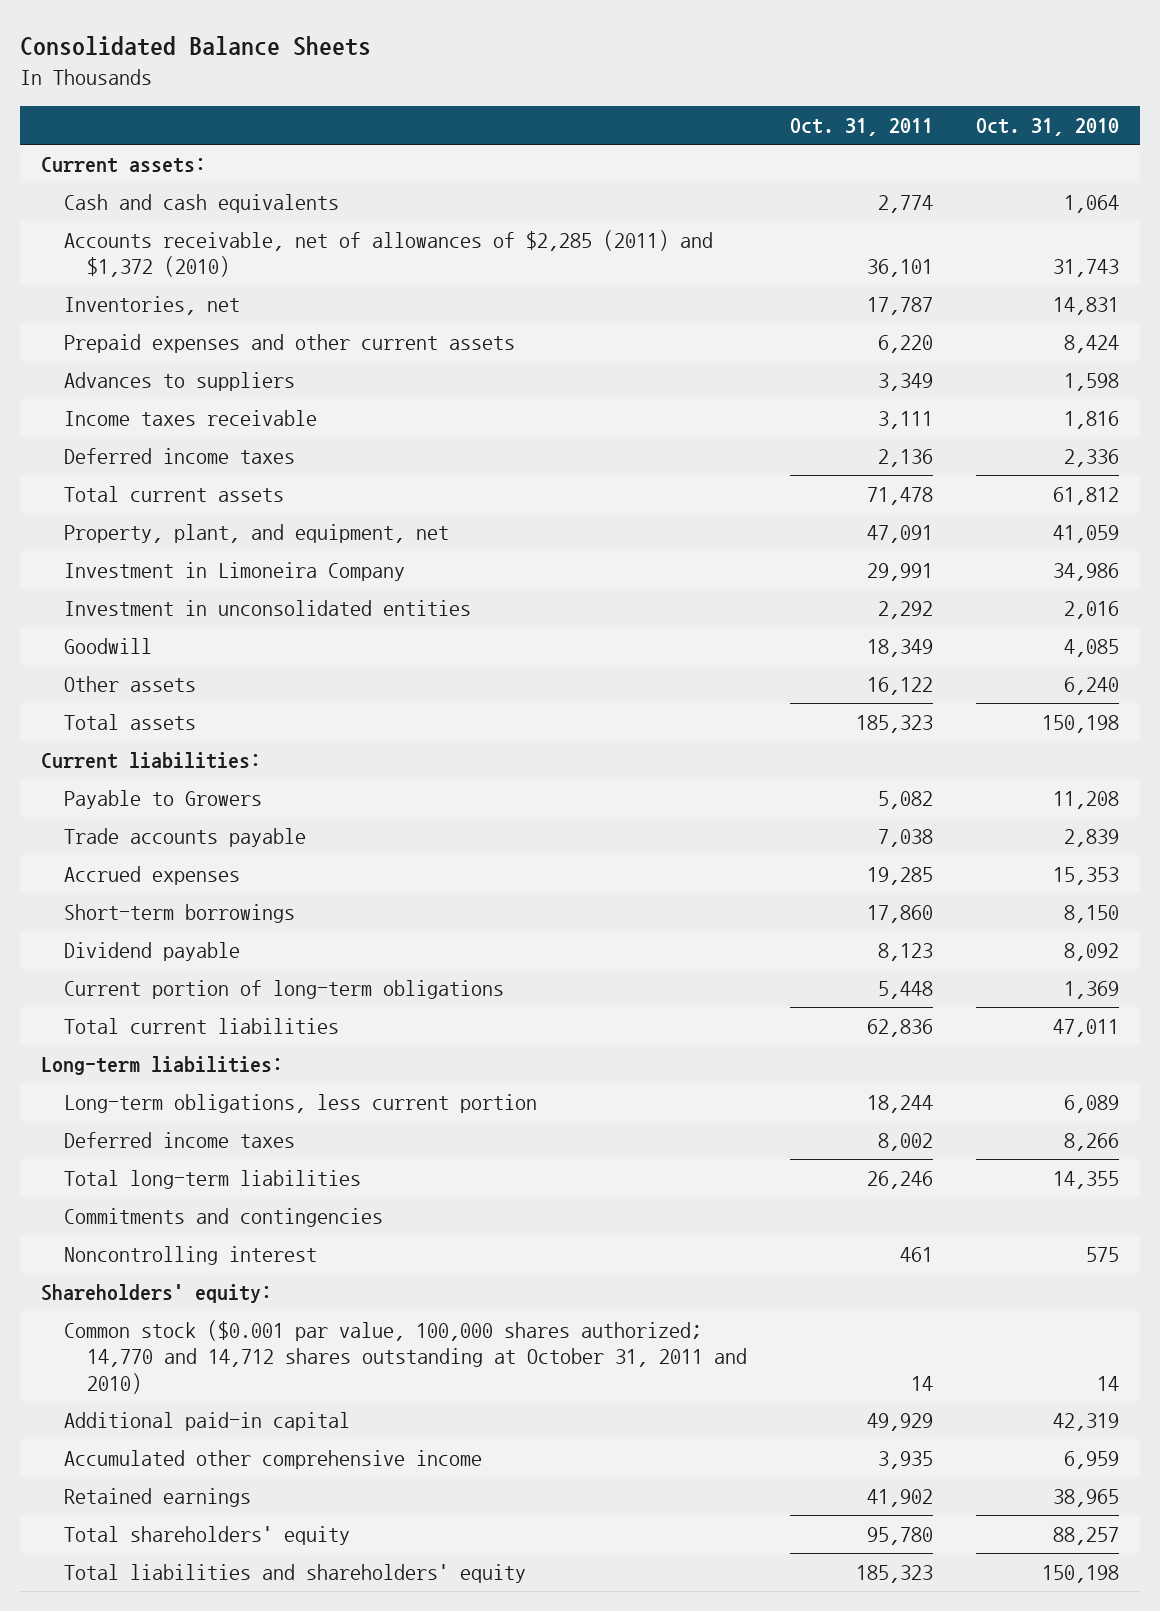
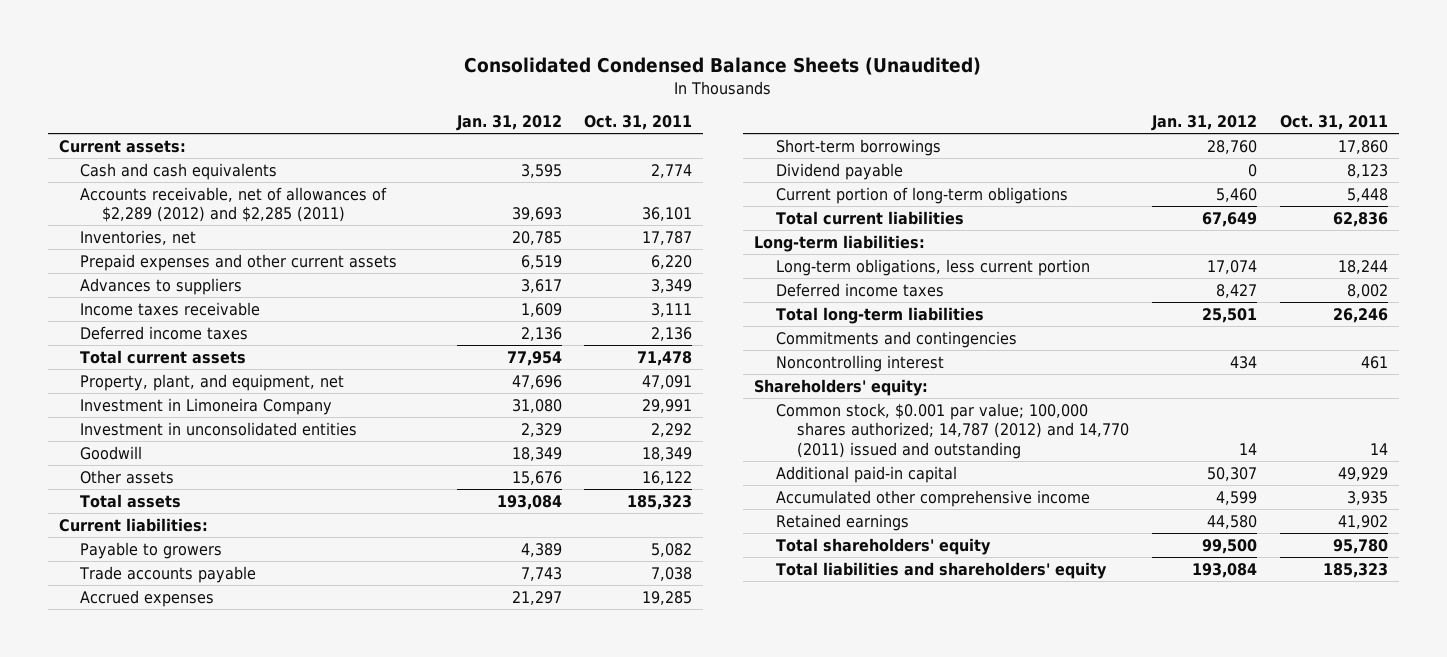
- Consolidated Balance Sheets
+ Consolidated Condensed Balance Sheets (Unaudited)
- | Oct. 31, 2011 | Oct. 31, 2010
+ | Jan. 31, 2012 | Oct. 31, 2011
- Accounts receivable, net of allowances of $2,285 (2011) and $1,372 (2010) | 36,101 | 31,743
+ Accounts receivable, net of allowances of $2,289 (2012) and $2,285 (2011) | 39,693 | 36,101
- Payable to Growers | 5,082 | 11,208
+ Payable to growers | 4,389 | 5,082
- Common stock ($0.001 par value, 100,000 shares authorized; 14,770 and 14,712 shares outstanding at October 31, 2011 and 2010) | 14 | 14
+ Common stock, $0.001 par value; 100,000 shares authorized; 14,787 (2012) and 14,770 (2011) issued and outstanding | 14 | 14

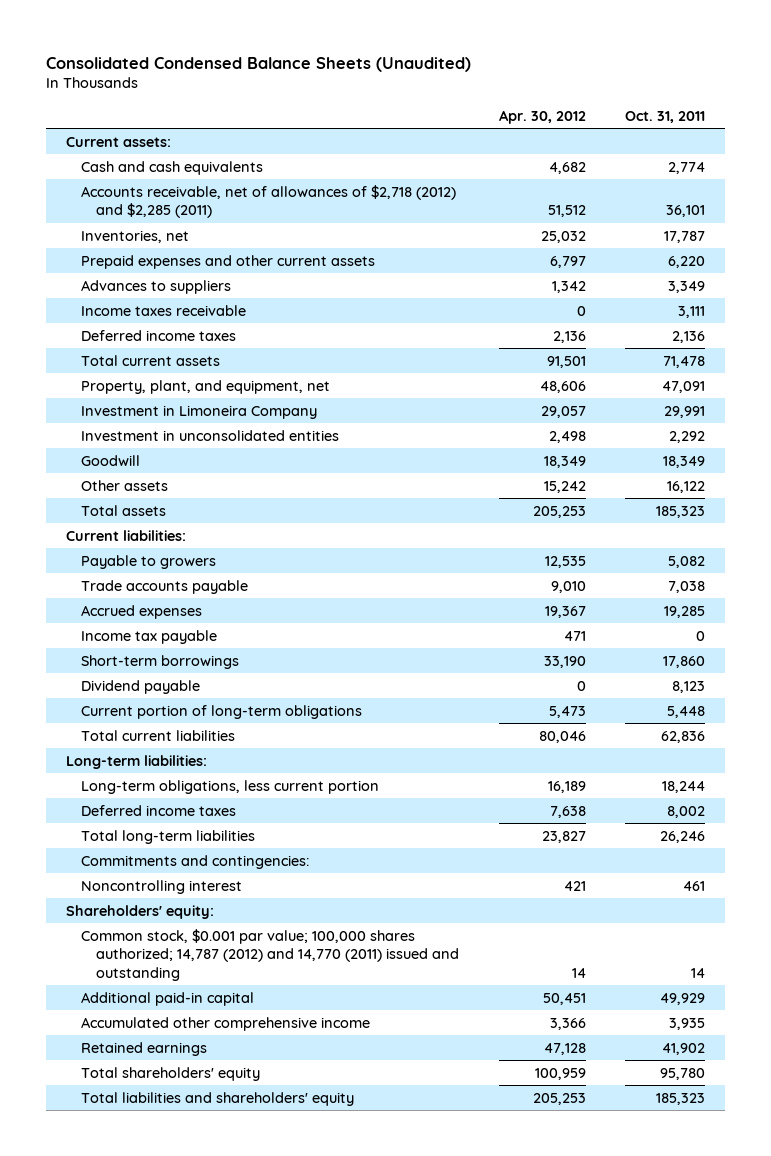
- | Jan. 31, 2012 | Oct. 31, 2011
+ | Apr. 30, 2012 | Oct. 31, 2011
- Accounts receivable, net of allowances of $2,289 (2012) and $2,285 (2011) | 39,693 | 36,101
+ Accounts receivable, net of allowances of $2,718 (2012) and $2,285 (2011) | 51,512 | 36,101
+ Income tax payable | 471 | 0
- Commitments and contingencies
+ Commitments and contingencies:

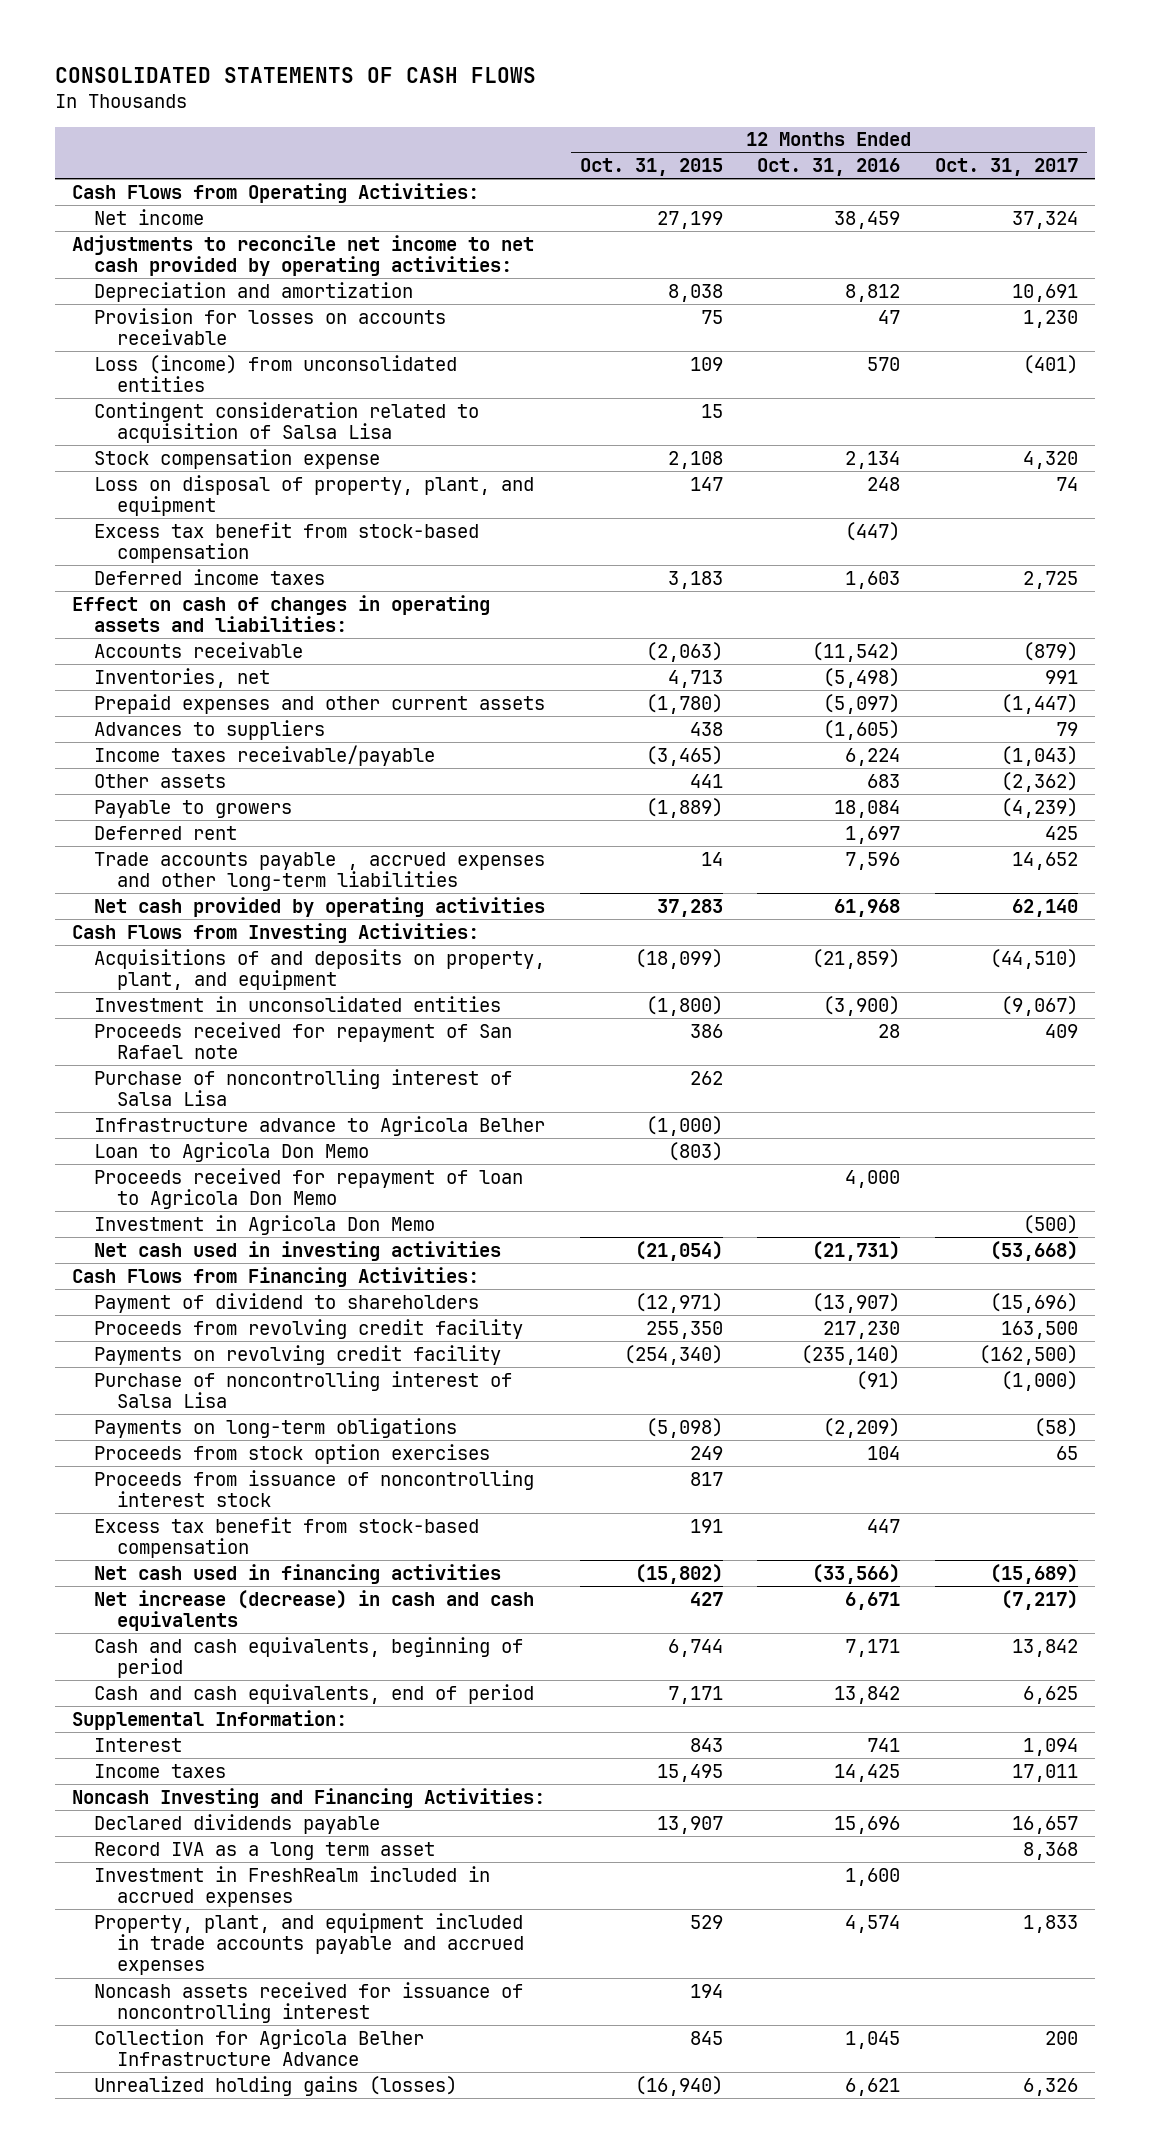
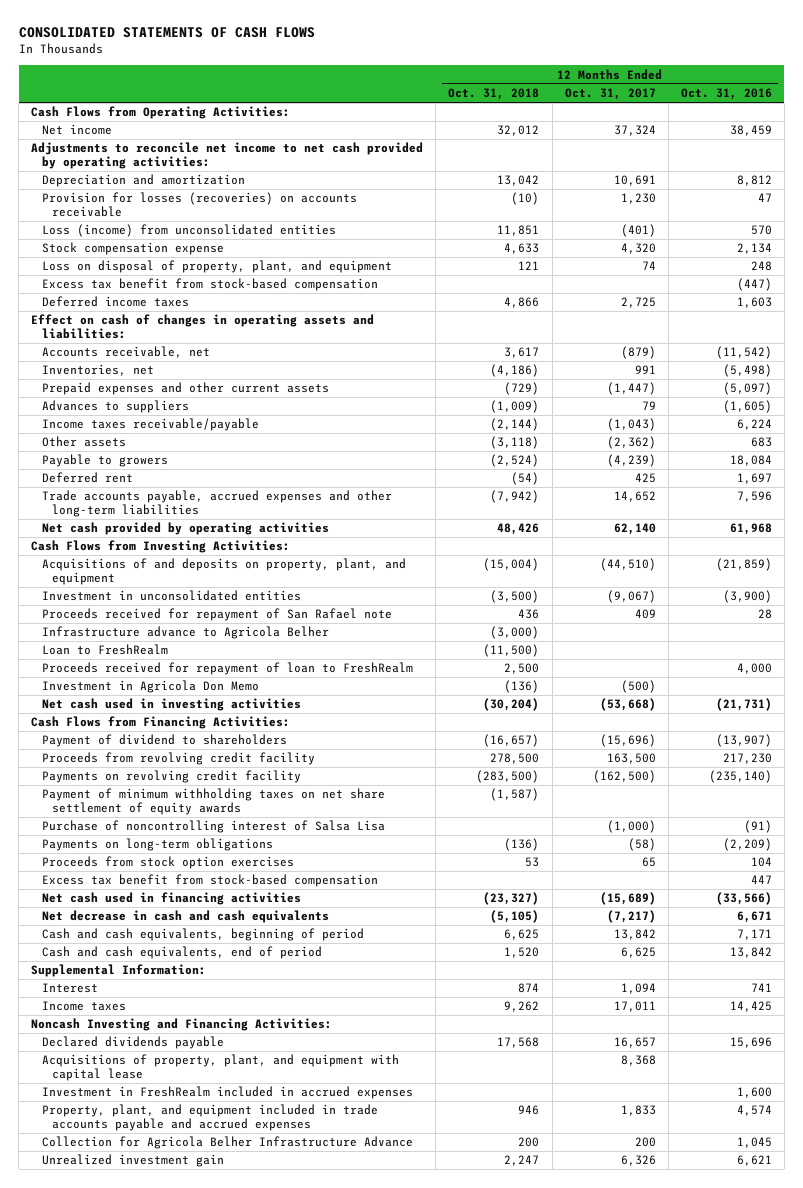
- | 12 Months Ended Oct. 31, 2015 | 12 Months Ended Oct. 31, 2016 | 12 Months Ended Oct. 31, 2017
+ | 12 Months Ended Oct. 31, 2018 | 12 Months Ended Oct. 31, 2017 | 12 Months Ended Oct. 31, 2016
- Provision for losses on accounts receivable | 75 | 47 | 1,230
+ Provision for losses (recoveries) on accounts receivable | (10) | 1,230 | 47
- Contingent consideration related to acquisition of Salsa Lisa | 15 | |
- Accounts receivable | (2,063) | (11,542) | (879)
+ Accounts receivable, net | 3,617 | (879) | (11,542)
- Trade accounts payable , accrued expenses and other long-term liabilities | 14 | 7,596 | 14,652
+ Trade accounts payable, accrued expenses and other long-term liabilities | (7,942) | 14,652 | 7,596
- Purchase of noncontrolling interest of Salsa Lisa | 262 | |
- Loan to Agricola Don Memo | (803) | |
- Proceeds received for repayment of loan to Agricola Don Memo | | 4,000 |
+ Loan to FreshRealm | (11,500) | |
+ Proceeds received for repayment of loan to FreshRealm | 2,500 | | 4,000
+ Payment of minimum withholding taxes on net share settlement of equity awards | (1,587) | |
- Proceeds from issuance of noncontrolling interest stock | 817 | |
- Net increase (decrease) in cash and cash equivalents | 427 | 6,671 | (7,217)
+ Net decrease in cash and cash equivalents | (5,105) | (7,217) | 6,671
- Record IVA as a long term asset | | | 8,368
+ Acquisitions of property, plant, and equipment with capital lease | | 8,368 |
- Noncash assets received for issuance of noncontrolling interest | 194 | |
- Unrealized holding gains (losses) | (16,940) | 6,621 | 6,326
+ Unrealized investment gain | 2,247 | 6,326 | 6,621

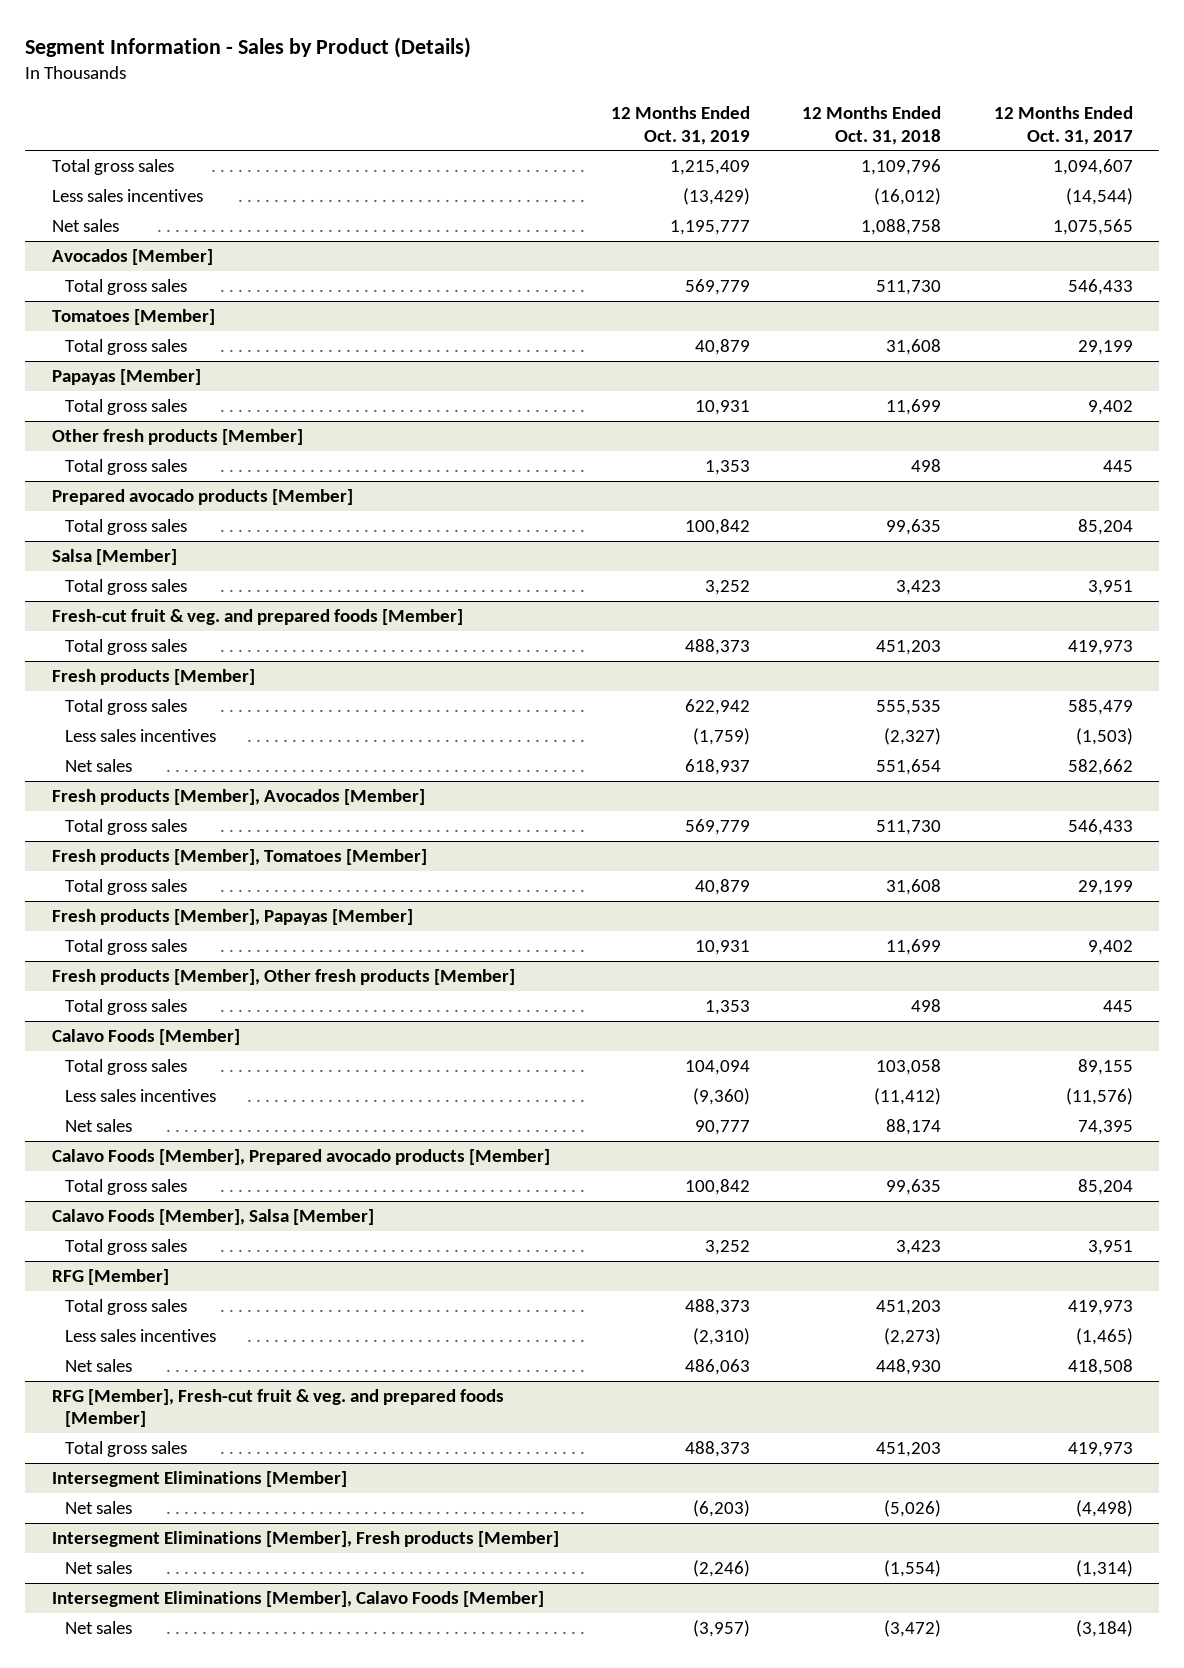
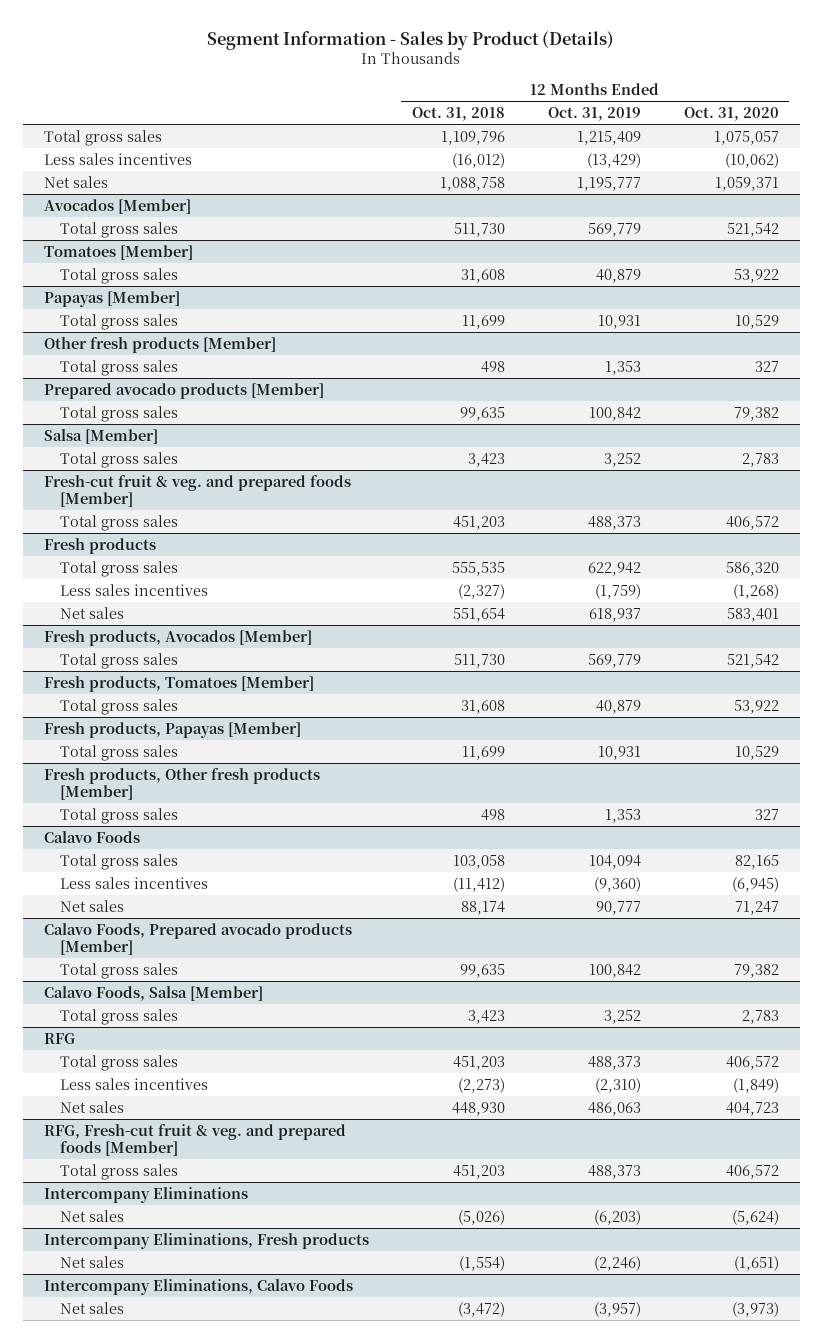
- | 12 Months Ended Oct. 31, 2019 | 12 Months Ended Oct. 31, 2018 | 12 Months Ended Oct. 31, 2017
+ | 12 Months Ended Oct. 31, 2018 | 12 Months Ended Oct. 31, 2019 | 12 Months Ended Oct. 31, 2020
- Fresh products [Member]
+ Fresh products
- Fresh products [Member], Avocados [Member]
+ Fresh products, Avocados [Member]
- Fresh products [Member], Tomatoes [Member]
+ Fresh products, Tomatoes [Member]
- Fresh products [Member], Papayas [Member]
+ Fresh products, Papayas [Member]
- Fresh products [Member], Other fresh products [Member]
+ Fresh products, Other fresh products [Member]
- Calavo Foods [Member]
+ Calavo Foods
- Calavo Foods [Member], Prepared avocado products [Member]
+ Calavo Foods, Prepared avocado products [Member]
- Calavo Foods [Member], Salsa [Member]
+ Calavo Foods, Salsa [Member]
- RFG [Member]
+ RFG
- RFG [Member], Fresh-cut fruit & veg. and prepared foods [Member]
+ RFG, Fresh-cut fruit & veg. and prepared foods [Member]
- Intersegment Eliminations [Member]
+ Intercompany Eliminations
- Intersegment Eliminations [Member], Fresh products [Member]
+ Intercompany Eliminations, Fresh products
- Intersegment Eliminations [Member], Calavo Foods [Member]
+ Intercompany Eliminations, Calavo Foods

